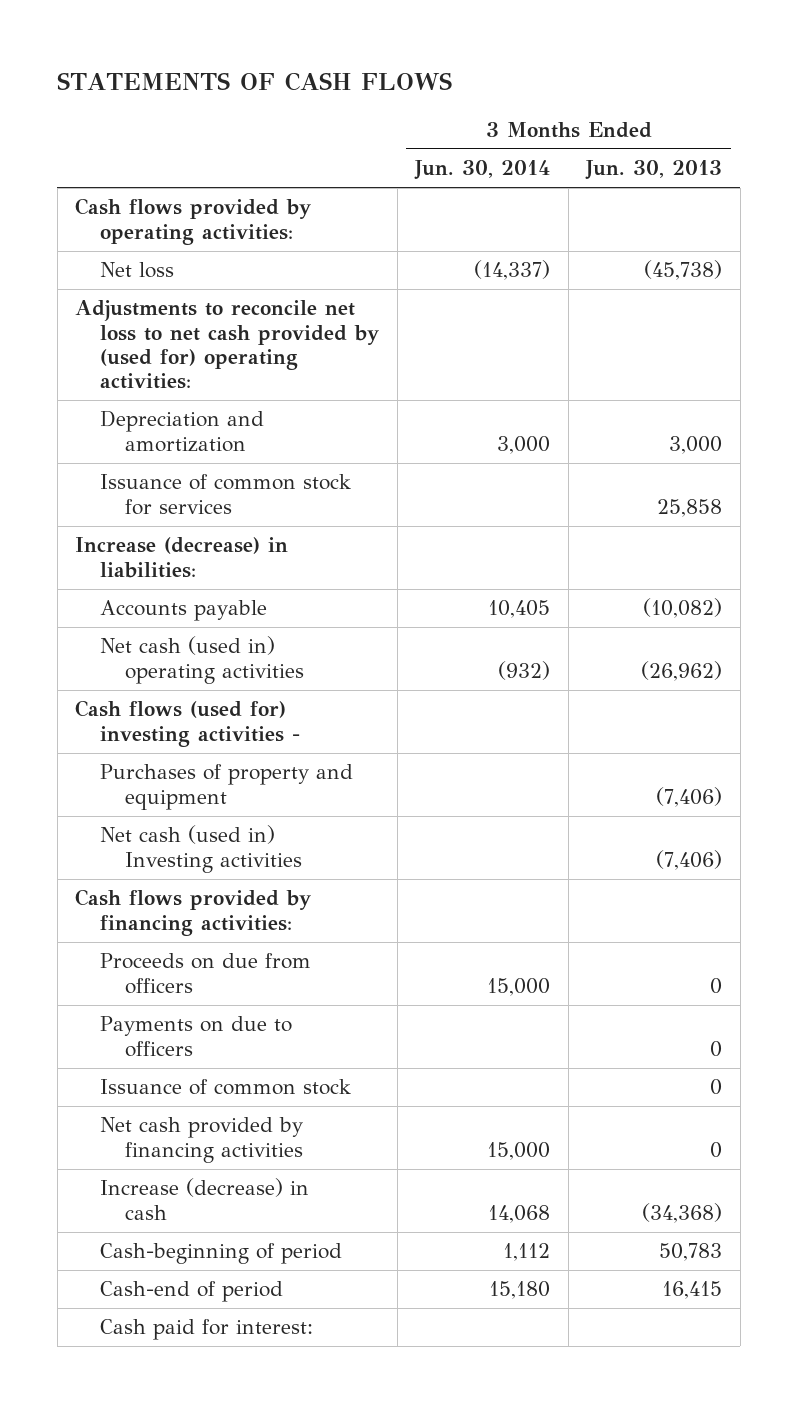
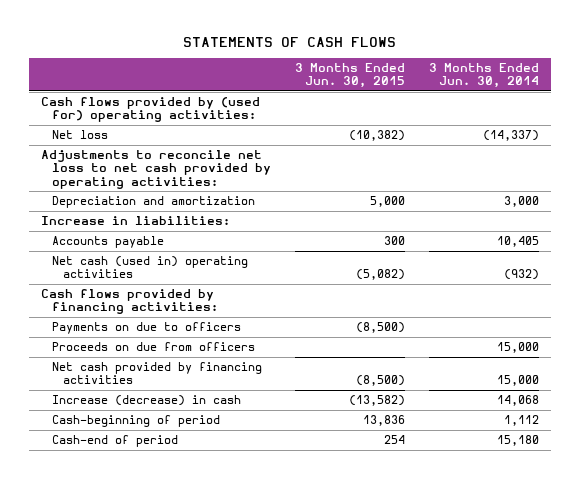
- | 3 Months Ended Jun. 30, 2014 | 3 Months Ended Jun. 30, 2013
+ | 3 Months Ended Jun. 30, 2015 | 3 Months Ended Jun. 30, 2014
- Cash flows provided by operating activities:
+ Cash flows provided by (used for) operating activities:
- Adjustments to reconcile net loss to net cash provided by (used for) operating activities:
+ Adjustments to reconcile net loss to net cash provided by operating activities:
- Issuance of common stock for services | | 25,858
- Increase (decrease) in liabilities:
+ Increase in liabilities:
- Cash flows (used for) investing activities -
- Purchases of property and equipment | | (7,406)
- Net cash (used in) Investing activities | | (7,406)
- Issuance of common stock | | 0
moved down: Proceeds on due from officers | | 15,000
- Cash paid for interest:

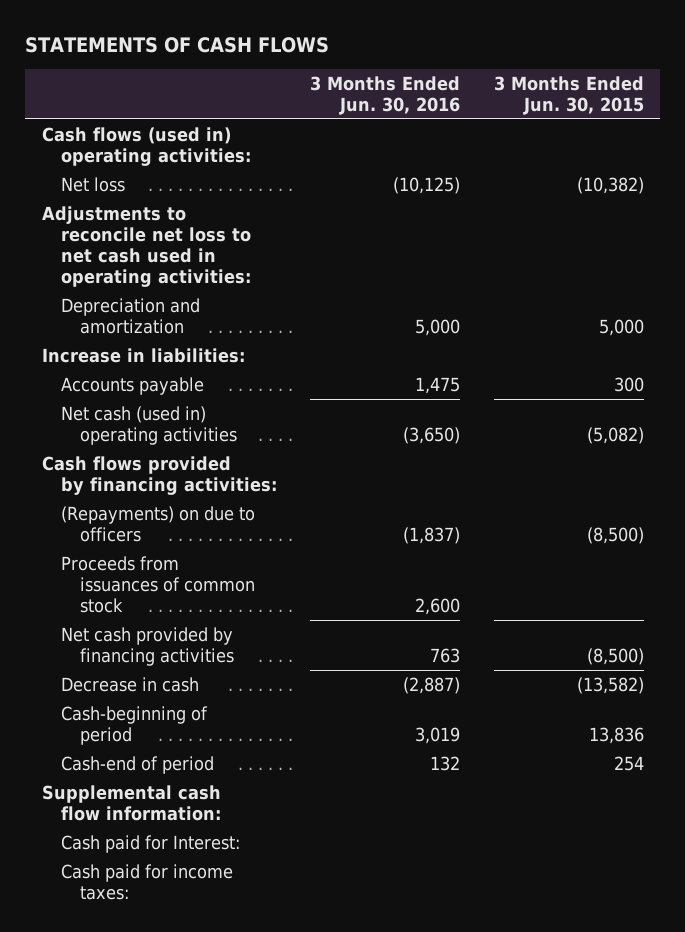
- | 3 Months Ended Jun. 30, 2015 | 3 Months Ended Jun. 30, 2014
+ | 3 Months Ended Jun. 30, 2016 | 3 Months Ended Jun. 30, 2015
- Cash flows provided by (used for) operating activities:
+ Cash flows (used in) operating activities:
- Adjustments to reconcile net loss to net cash provided by operating activities:
+ Adjustments to reconcile net loss to net cash used in operating activities:
- Payments on due to officers | (8,500) |
- Proceeds on due from officers | | 15,000
+ (Repayments) on due to officers | (1,837) | (8,500)
+ Proceeds from issuances of common stock | 2,600 |
- Increase (decrease) in cash | (13,582) | 14,068
+ Decrease in cash | (2,887) | (13,582)
+ Supplemental cash flow information:
+ Cash paid for Interest:
+ Cash paid for income taxes:

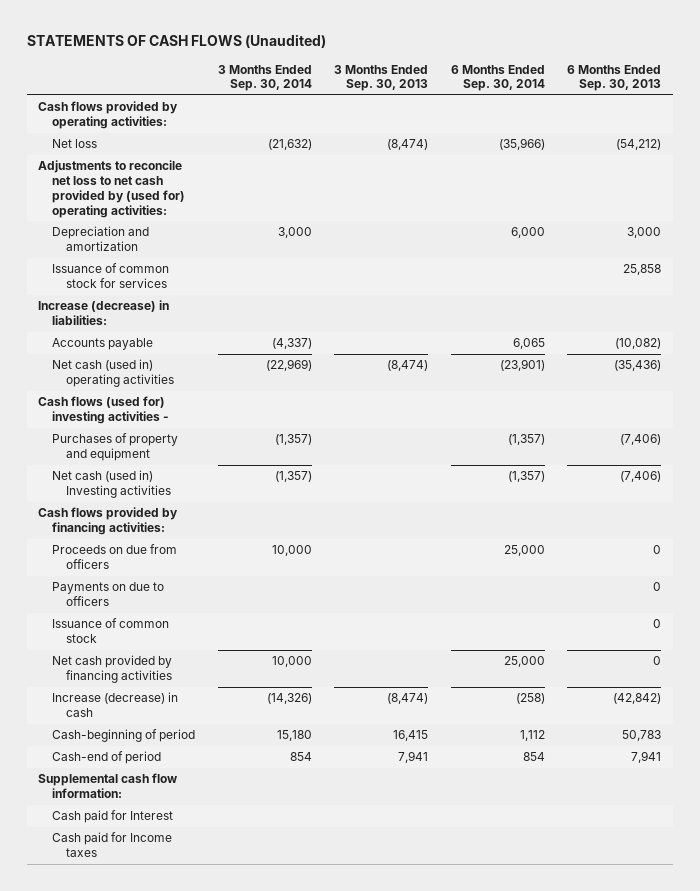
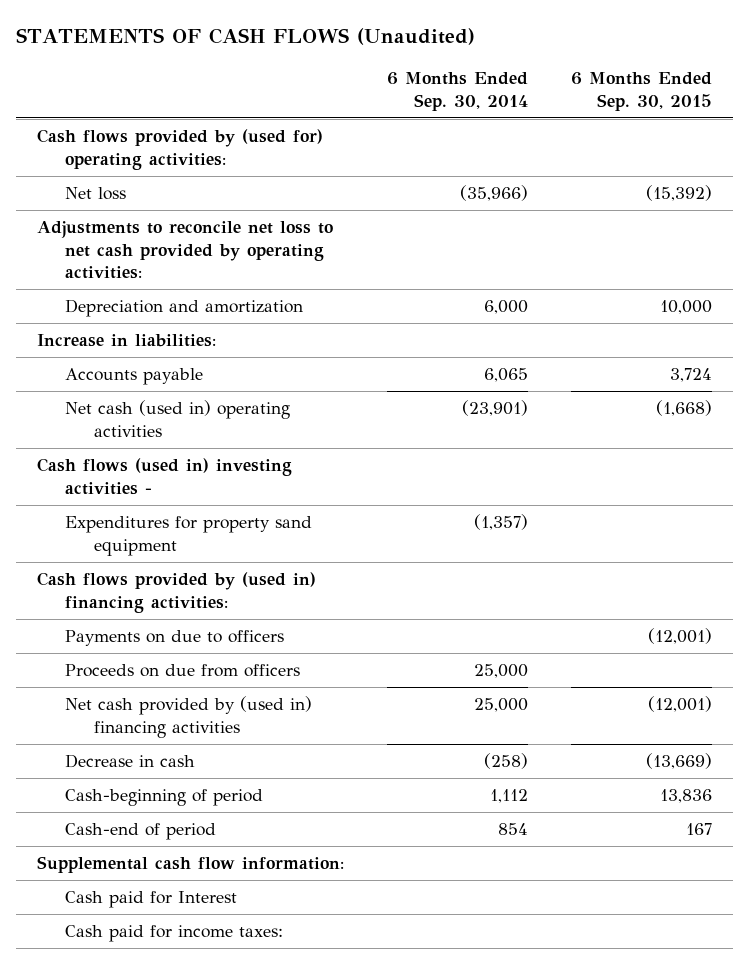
- | 3 Months Ended Sep. 30, 2014 | 3 Months Ended Sep. 30, 2013 | 6 Months Ended Sep. 30, 2014 | 6 Months Ended Sep. 30, 2013
+ | 6 Months Ended Sep. 30, 2014 | 6 Months Ended Sep. 30, 2015
- Cash flows provided by operating activities:
+ Cash flows provided by (used for) operating activities:
- Adjustments to reconcile net loss to net cash provided by (used for) operating activities:
+ Adjustments to reconcile net loss to net cash provided by operating activities:
- Issuance of common stock for services | | | | 25,858
- Increase (decrease) in liabilities:
+ Increase in liabilities:
- Cash flows (used for) investing activities -
- Purchases of property and equipment | (1,357) | | (1,357) | (7,406)
- Net cash (used in) Investing activities | (1,357) | | (1,357) | (7,406)
- Cash flows provided by financing activities:
+ Cash flows (used in) investing activities -
+ Expenditures for property sand equipment | (1,357) |
+ Cash flows provided by (used in) financing activities:
- Issuance of common stock | | | | 0
- Net cash provided by financing activities | 10,000 | | 25,000 | 0
- Increase (decrease) in cash | (14,326) | (8,474) | (258) | (42,842)
moved down: Proceeds on due from officers | 25,000 |
+ Net cash provided by (used in) financing activities | 25,000 | (12,001)
+ Decrease in cash | (258) | (13,669)
- Cash paid for Income taxes
+ Cash paid for income taxes:

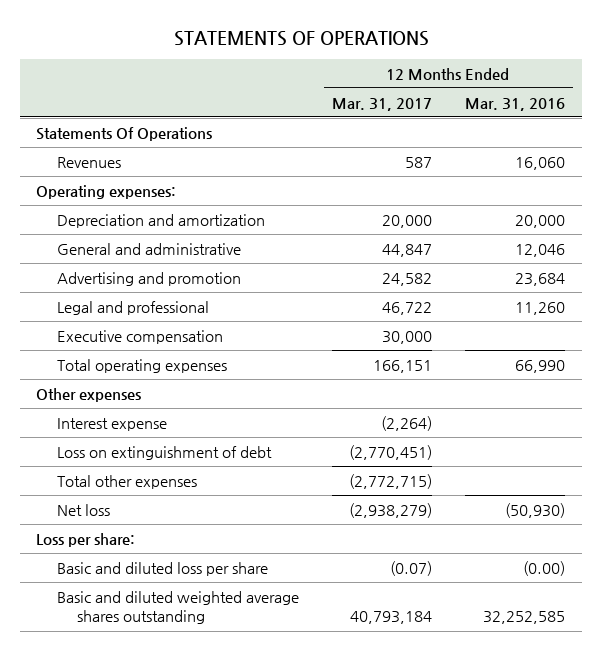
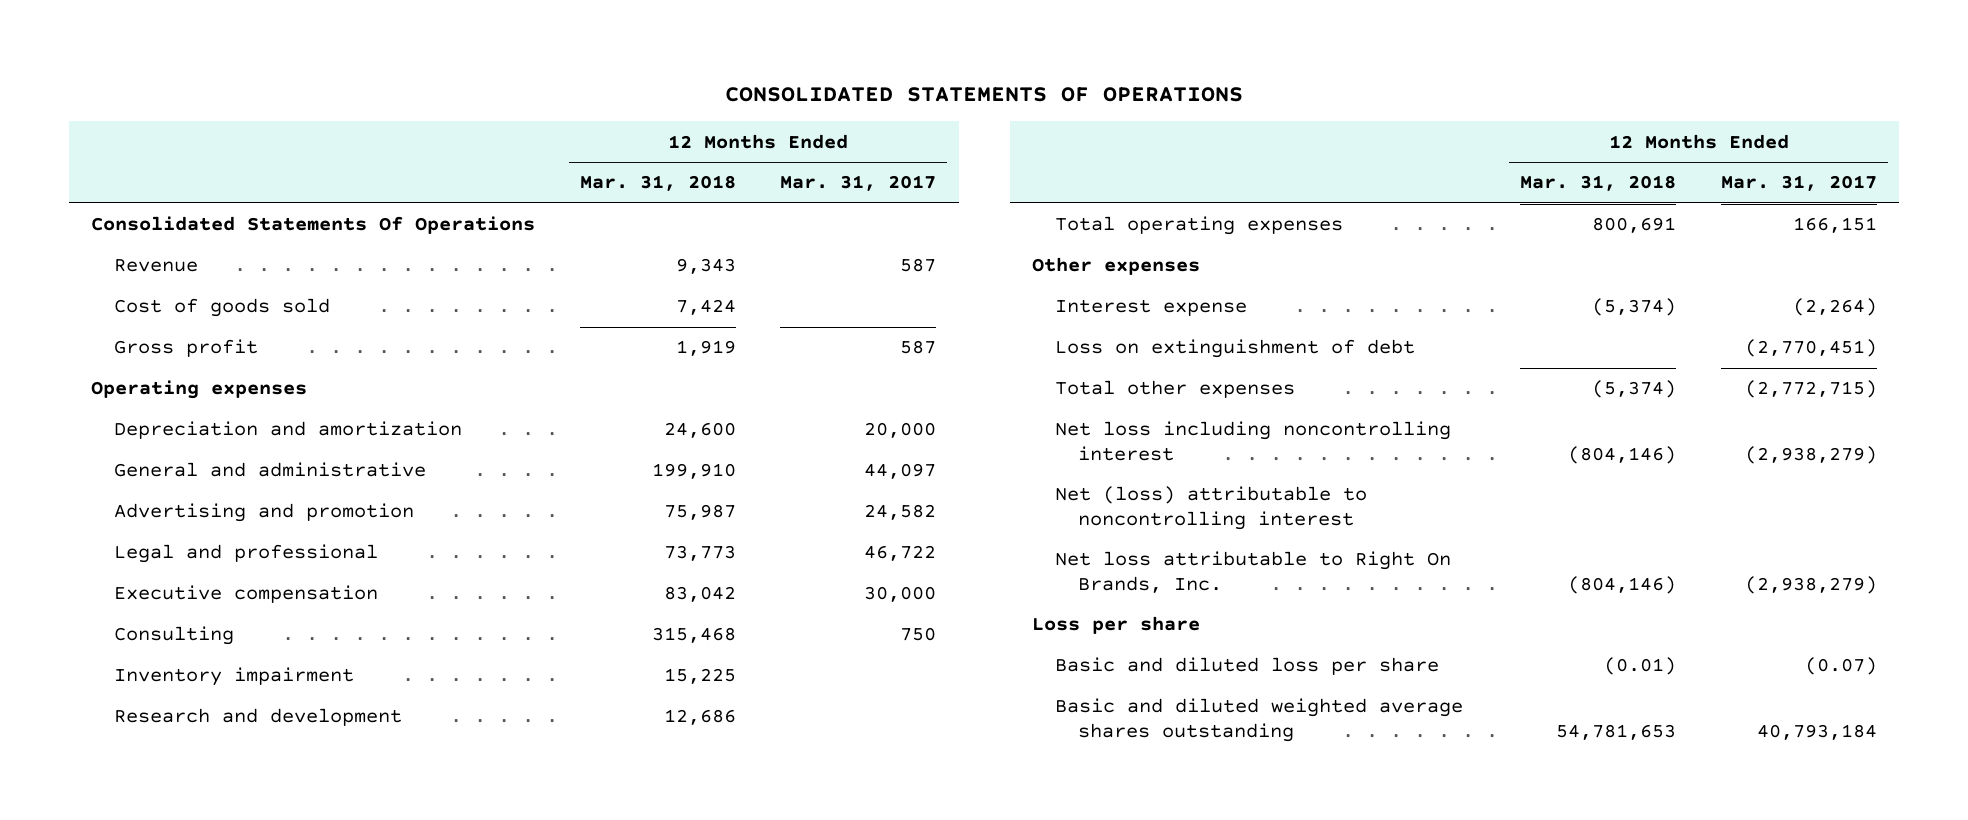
- STATEMENTS OF OPERATIONS
+ CONSOLIDATED STATEMENTS OF OPERATIONS
- | 12 Months Ended Mar. 31, 2017 | 12 Months Ended Mar. 31, 2016
+ | 12 Months Ended Mar. 31, 2018 | 12 Months Ended Mar. 31, 2017
- Statements Of Operations
- Revenues | 587 | 16,060
- Operating expenses:
+ Consolidated Statements Of Operations
+ Revenue | 9,343 | 587
+ Cost of goods sold | 7,424 |
+ Gross profit | 1,919 | 587
+ Operating expenses
- General and administrative | 44,847 | 12,046
+ General and administrative | 199,910 | 44,097
+ Consulting | 315,468 | 750
+ Inventory impairment | 15,225 |
+ Research and development | 12,686 |
- Net loss | (2,938,279) | (50,930)
- Loss per share:
+ Net loss including noncontrolling interest | (804,146) | (2,938,279)
+ Net (loss) attributable to noncontrolling interest
+ Net loss attributable to Right On Brands, Inc. | (804,146) | (2,938,279)
+ Loss per share

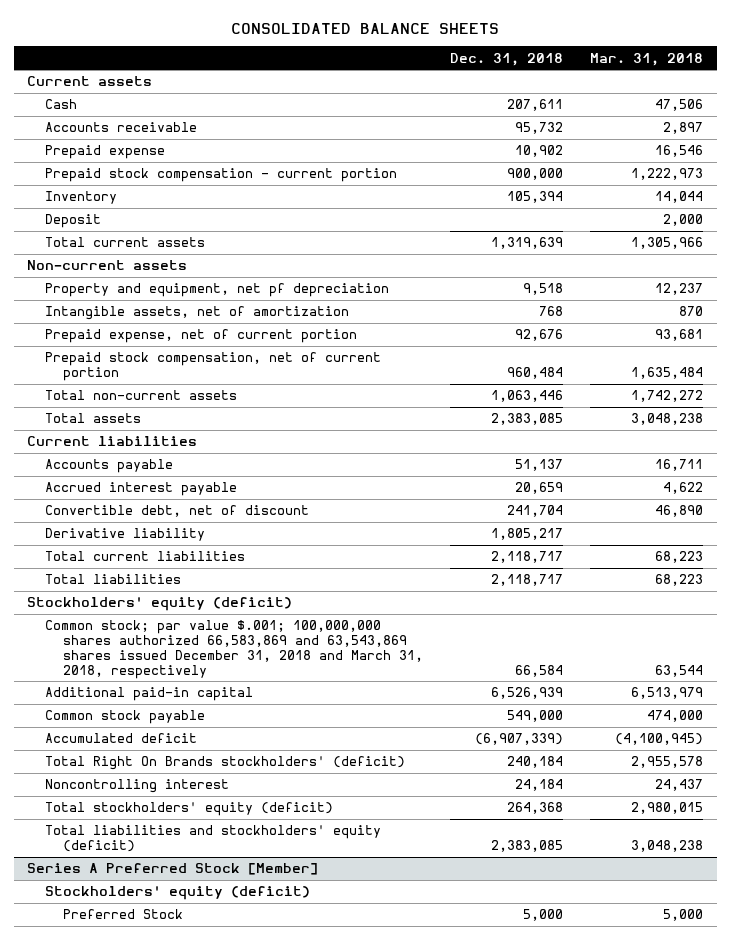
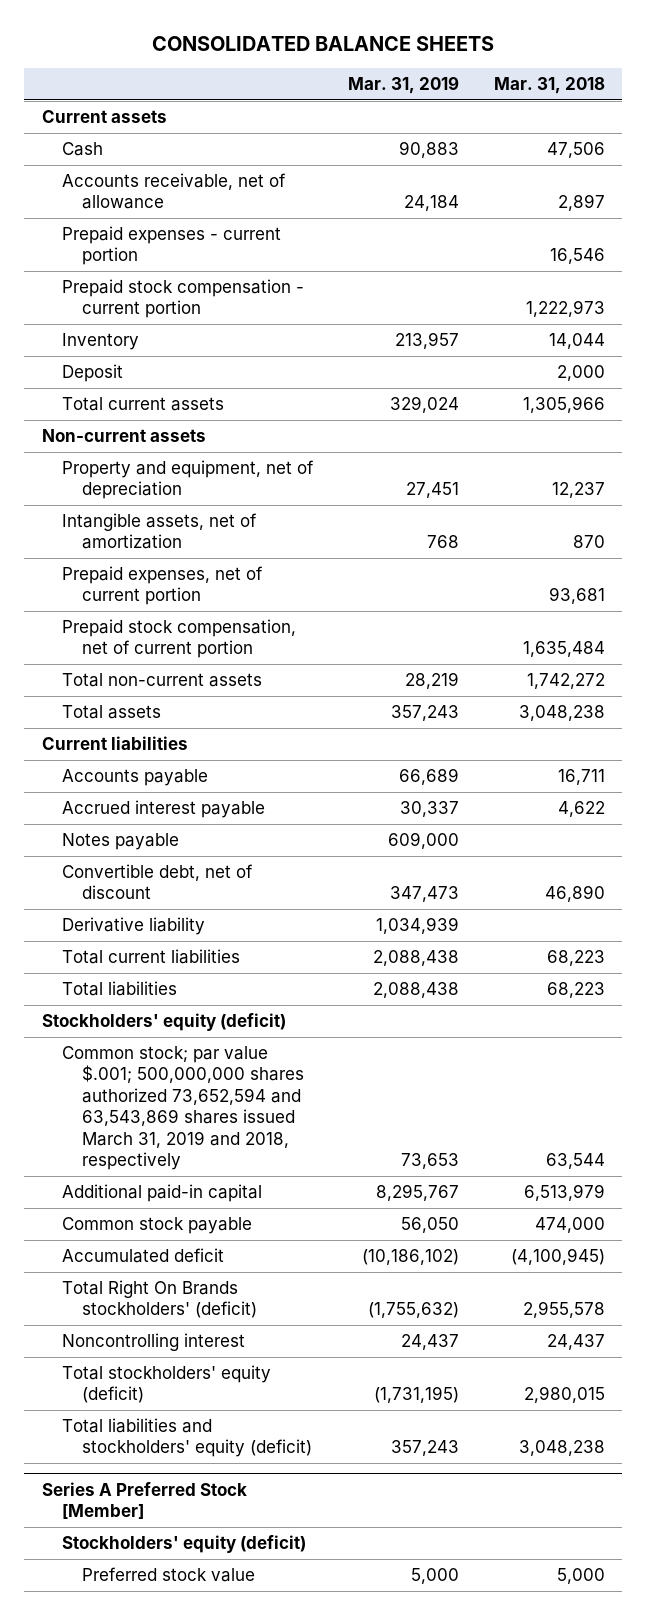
- | Dec. 31, 2018 | Mar. 31, 2018
+ | Mar. 31, 2019 | Mar. 31, 2018
- Accounts receivable | 95,732 | 2,897
- Prepaid expense | 10,902 | 16,546
+ Accounts receivable, net of allowance | 24,184 | 2,897
+ Prepaid expenses - current portion | | 16,546
- Property and equipment, net pf depreciation | 9,518 | 12,237
+ Property and equipment, net of depreciation | 27,451 | 12,237
- Prepaid expense, net of current portion | 92,676 | 93,681
+ Prepaid expenses, net of current portion | | 93,681
+ Notes payable | 609,000 |
- Common stock; par value $.001; 100,000,000 shares authorized 66,583,869 and 63,543,869 shares issued December 31, 2018 and March 31, 2018, respectively | 66,584 | 63,544
+ Common stock; par value $.001; 500,000,000 shares authorized 73,652,594 and 63,543,869 shares issued March 31, 2019 and 2018, respectively | 73,653 | 63,544
@ Series A Preferred Stock [Member]
- Preferred Stock | 5,000 | 5,000
+ Preferred stock value | 5,000 | 5,000

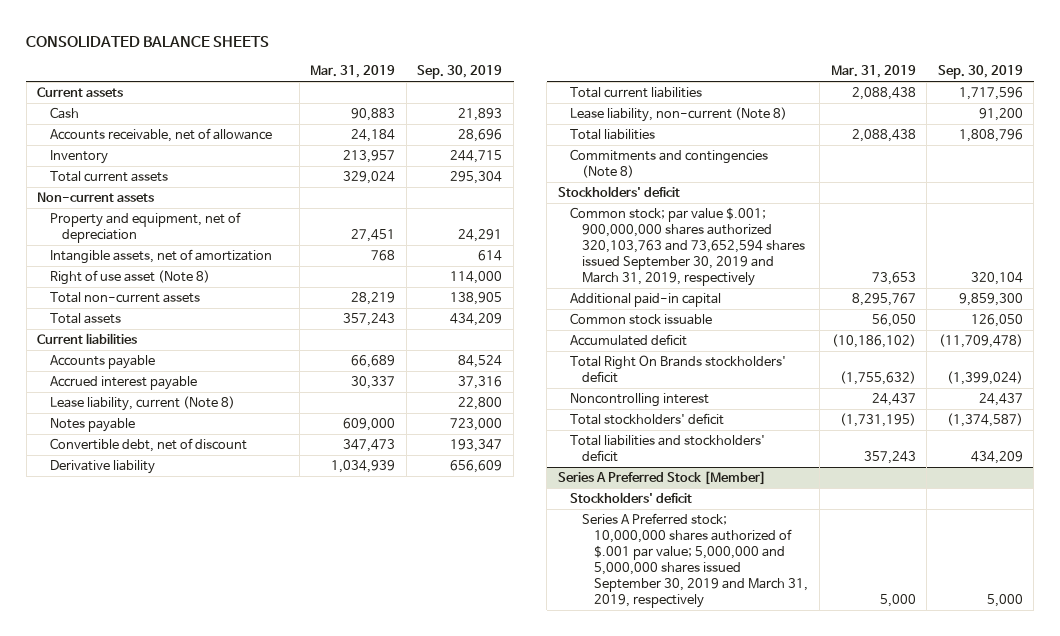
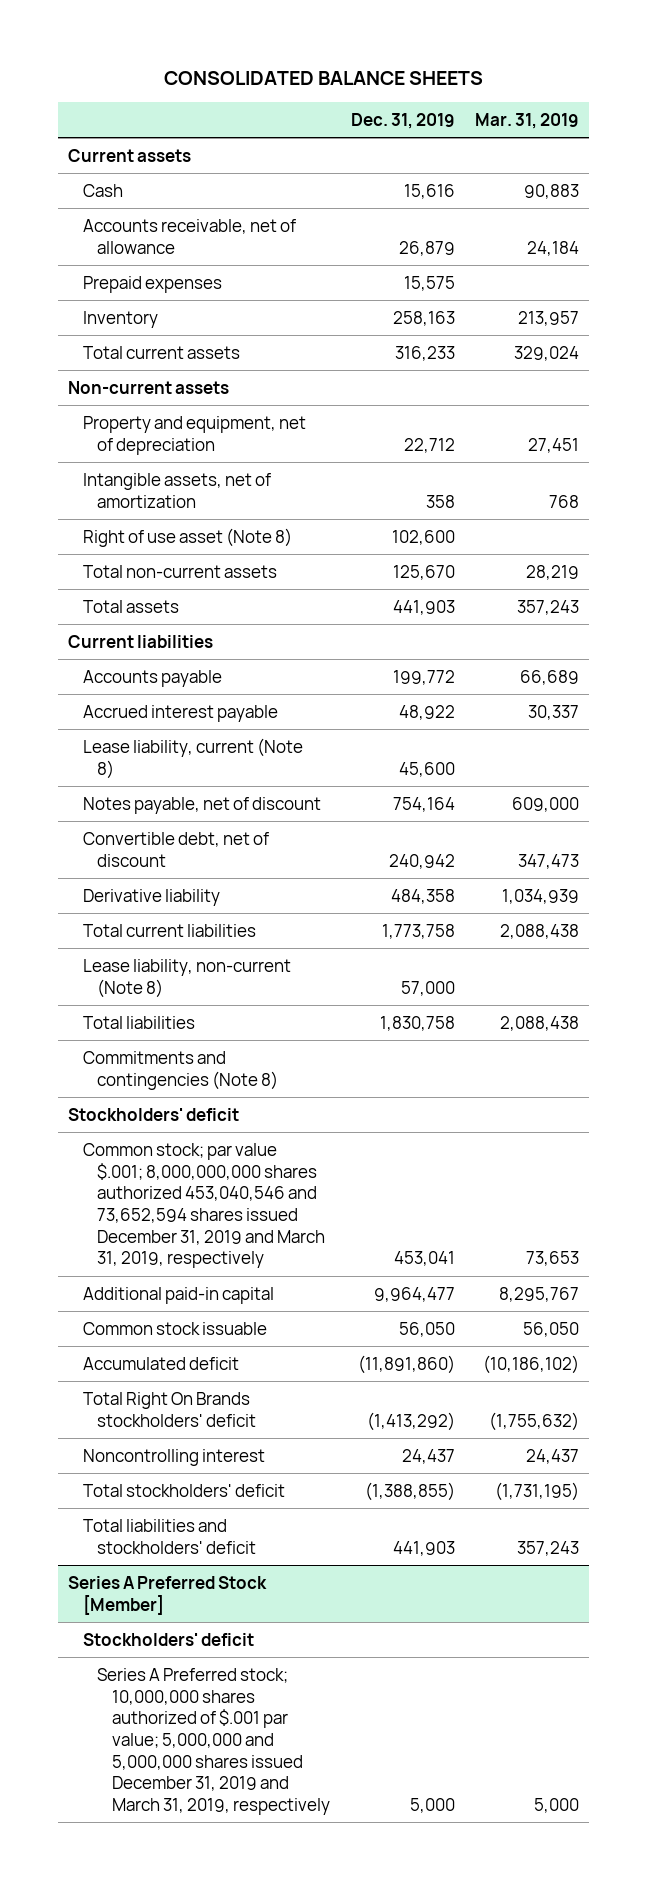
- | Mar. 31, 2019 | Sep. 30, 2019
+ | Dec. 31, 2019 | Mar. 31, 2019
+ Prepaid expenses | 15,575 |
- Notes payable | 609,000 | 723,000
+ Notes payable, net of discount | 754,164 | 609,000
- Common stock; par value $.001; 900,000,000 shares authorized 320,103,763 and 73,652,594 shares issued September 30, 2019 and March 31, 2019, respectively | 73,653 | 320,104
+ Common stock; par value $.001; 8,000,000,000 shares authorized 453,040,546 and 73,652,594 shares issued December 31, 2019 and March 31, 2019, respectively | 453,041 | 73,653
@ Series A Preferred Stock [Member]
- Series A Preferred stock; 10,000,000 shares authorized of $.001 par value; 5,000,000 and 5,000,000 shares issued September 30, 2019 and March 31, 2019, respectively | 5,000 | 5,000
+ Series A Preferred stock; 10,000,000 shares authorized of $.001 par value; 5,000,000 and 5,000,000 shares issued December 31, 2019 and March 31, 2019, respectively | 5,000 | 5,000

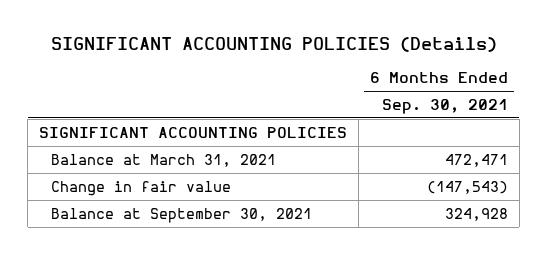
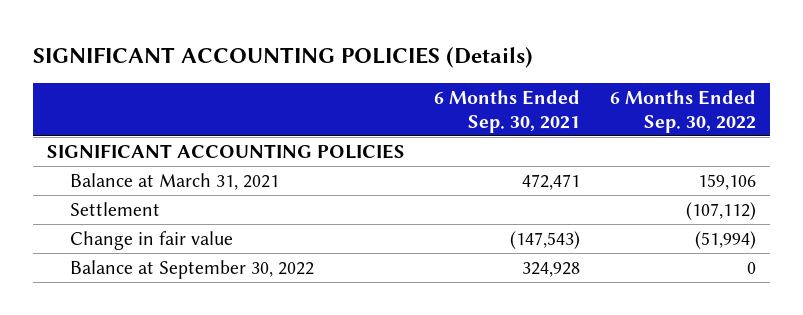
- | 6 Months Ended Sep. 30, 2021
+ | 6 Months Ended Sep. 30, 2021 | 6 Months Ended Sep. 30, 2022
+ Settlement | | (107,112)
- Balance at September 30, 2021 | 324,928
+ Balance at September 30, 2022 | 324,928 | 0

